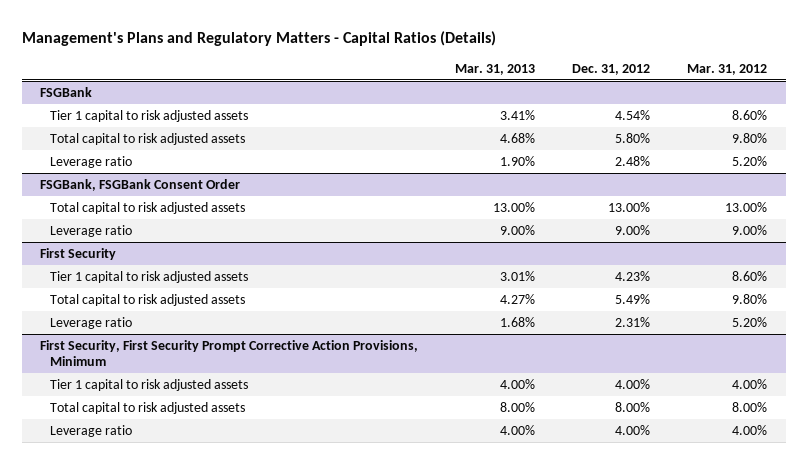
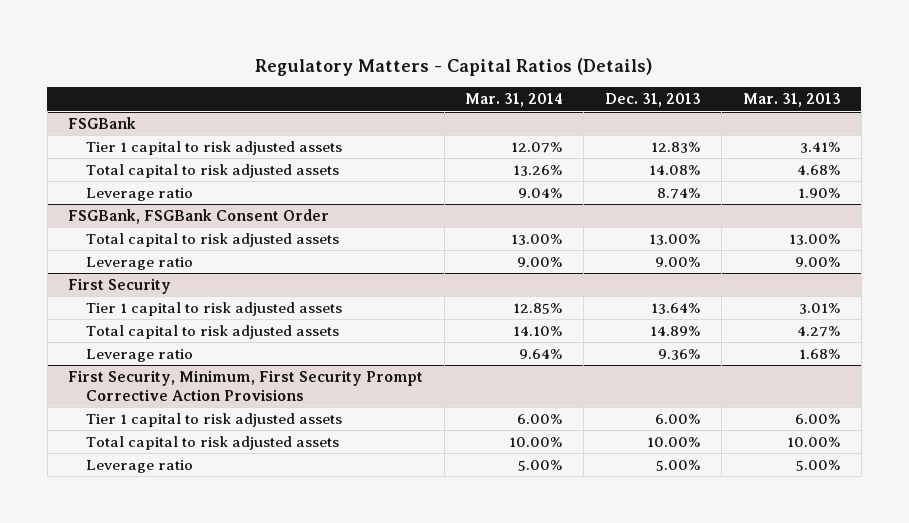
- Management's Plans and Regulatory Matters - Capital Ratios (Details)
+ Regulatory Matters - Capital Ratios (Details)
- | Mar. 31, 2013 | Dec. 31, 2012 | Mar. 31, 2012
+ | Mar. 31, 2014 | Dec. 31, 2013 | Mar. 31, 2013
- First Security, First Security Prompt Corrective Action Provisions, Minimum
- Tier 1 capital to risk adjusted assets | 4.00% | 4.00% | 4.00%
- Total capital to risk adjusted assets | 8.00% | 8.00% | 8.00%
- Leverage ratio | 4.00% | 4.00% | 4.00%
+ First Security, Minimum, First Security Prompt Corrective Action Provisions
+ Tier 1 capital to risk adjusted assets | 6.00% | 6.00% | 6.00%
+ Total capital to risk adjusted assets | 10.00% | 10.00% | 10.00%
+ Leverage ratio | 5.00% | 5.00% | 5.00%

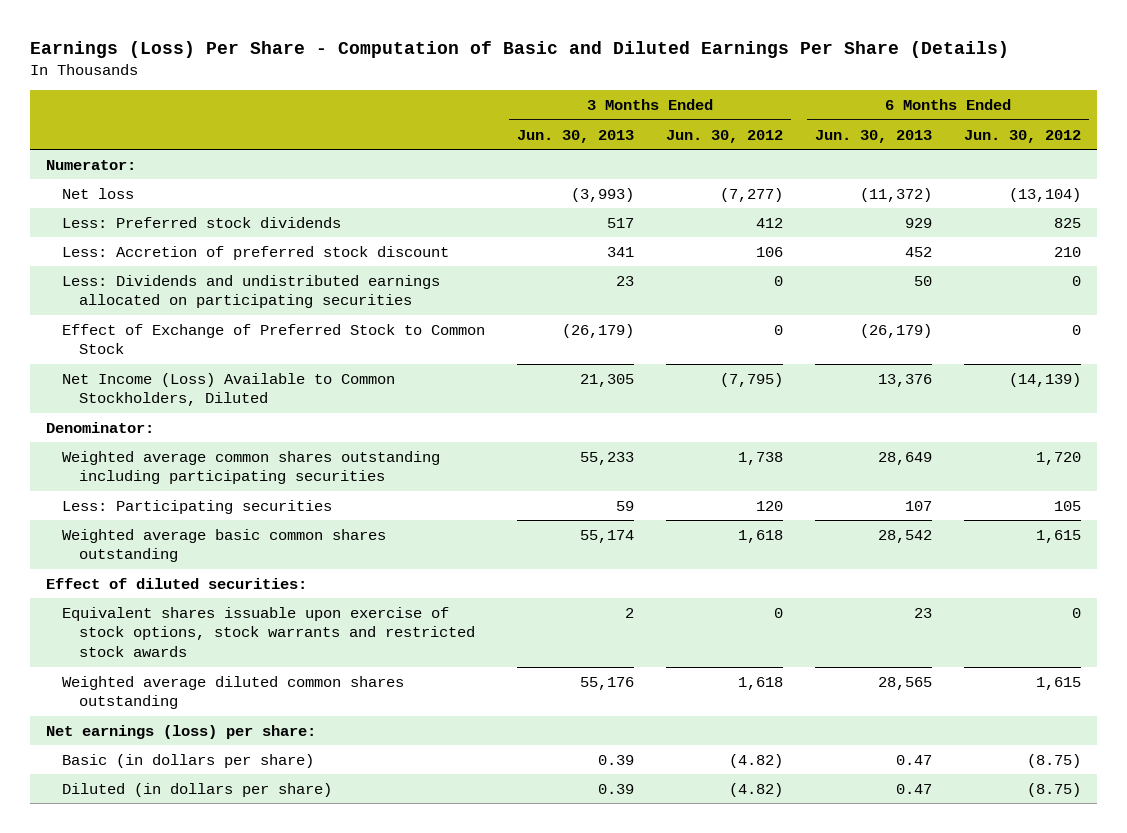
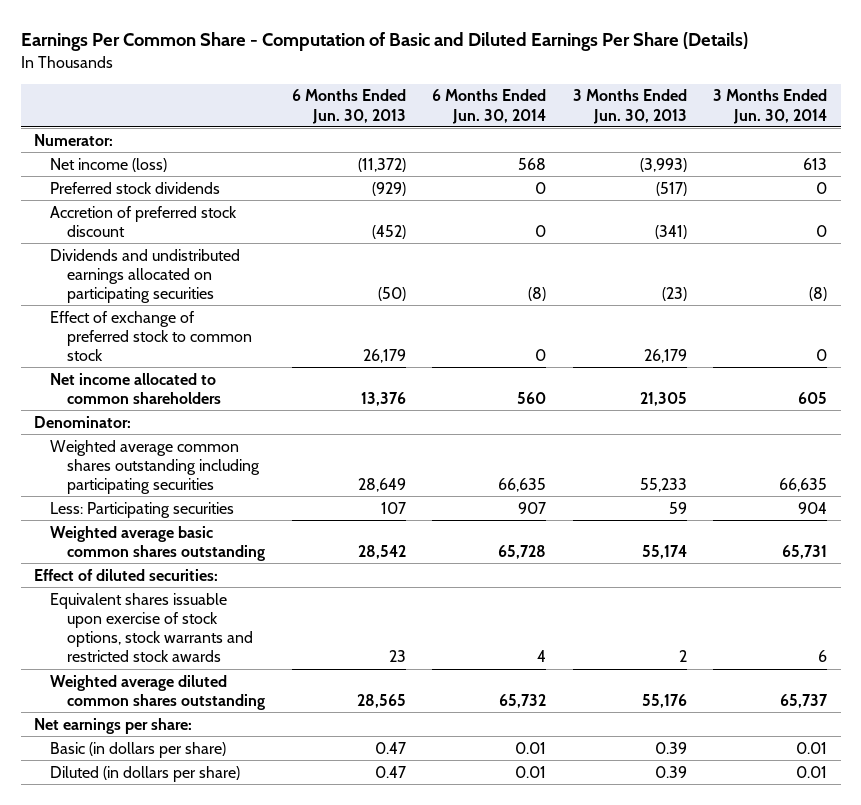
- Earnings (Loss) Per Share - Computation of Basic and Diluted Earnings Per Share (Details)
+ Earnings Per Common Share - Computation of Basic and Diluted Earnings Per Share (Details)
- | 3 Months Ended Jun. 30, 2013 | 3 Months Ended Jun. 30, 2012 | 6 Months Ended Jun. 30, 2013 | 6 Months Ended Jun. 30, 2012
+ | 6 Months Ended Jun. 30, 2013 | 6 Months Ended Jun. 30, 2014 | 3 Months Ended Jun. 30, 2013 | 3 Months Ended Jun. 30, 2014
- Net loss | (3,993) | (7,277) | (11,372) | (13,104)
- Less: Preferred stock dividends | 517 | 412 | 929 | 825
- Less: Accretion of preferred stock discount | 341 | 106 | 452 | 210
- Less: Dividends and undistributed earnings allocated on participating securities | 23 | 0 | 50 | 0
- Effect of Exchange of Preferred Stock to Common Stock | (26,179) | 0 | (26,179) | 0
- Net Income (Loss) Available to Common Stockholders, Diluted | 21,305 | (7,795) | 13,376 | (14,139)
+ Net income (loss) | (11,372) | 568 | (3,993) | 613
+ Preferred stock dividends | (929) | 0 | (517) | 0
+ Accretion of preferred stock discount | (452) | 0 | (341) | 0
+ Dividends and undistributed earnings allocated on participating securities | (50) | (8) | (23) | (8)
+ Effect of exchange of preferred stock to common stock | 26,179 | 0 | 26,179 | 0
+ Net income allocated to common shareholders | 13,376 | 560 | 21,305 | 605
- Net earnings (loss) per share:
+ Net earnings per share:

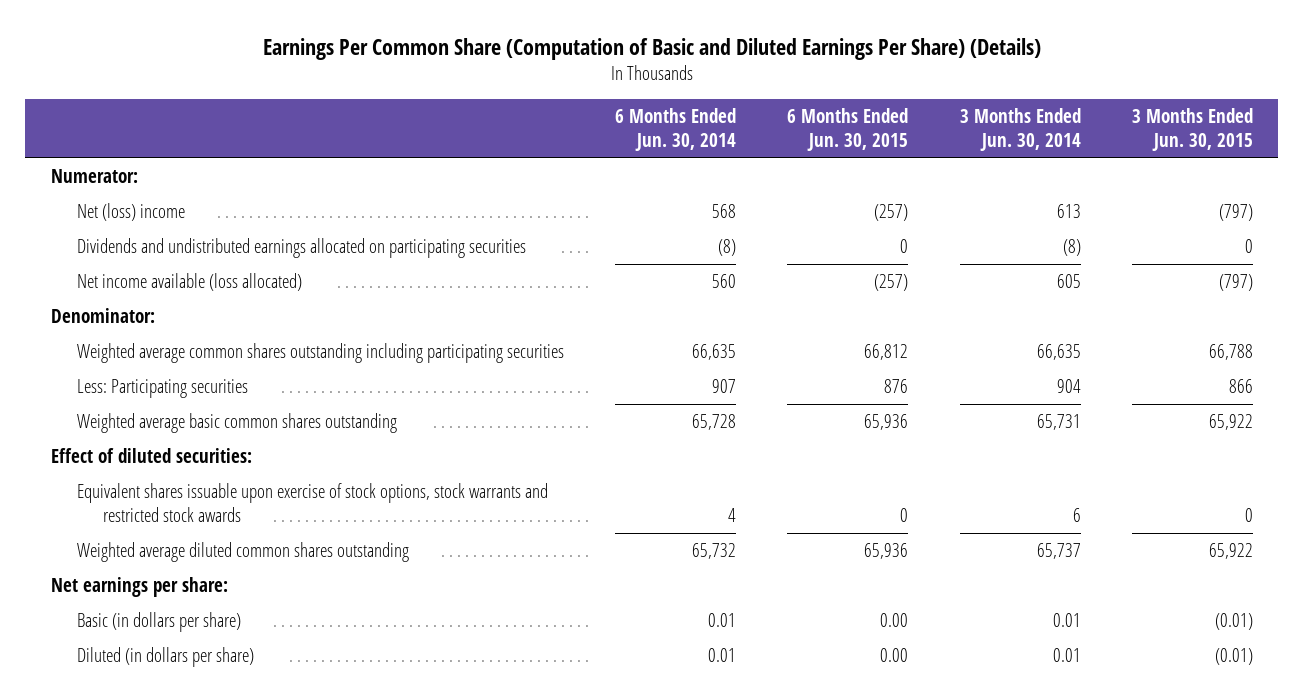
- Earnings Per Common Share - Computation of Basic and Diluted Earnings Per Share (Details)
+ Earnings Per Common Share (Computation of Basic and Diluted Earnings Per Share) (Details)
- | 6 Months Ended Jun. 30, 2013 | 6 Months Ended Jun. 30, 2014 | 3 Months Ended Jun. 30, 2013 | 3 Months Ended Jun. 30, 2014
+ | 6 Months Ended Jun. 30, 2014 | 6 Months Ended Jun. 30, 2015 | 3 Months Ended Jun. 30, 2014 | 3 Months Ended Jun. 30, 2015
- Net income (loss) | (11,372) | 568 | (3,993) | 613
- Preferred stock dividends | (929) | 0 | (517) | 0
- Accretion of preferred stock discount | (452) | 0 | (341) | 0
+ Net (loss) income | 568 | (257) | 613 | (797)
- Effect of exchange of preferred stock to common stock | 26,179 | 0 | 26,179 | 0
- Net income allocated to common shareholders | 13,376 | 560 | 21,305 | 605
+ Net income available (loss allocated) | 560 | (257) | 605 | (797)

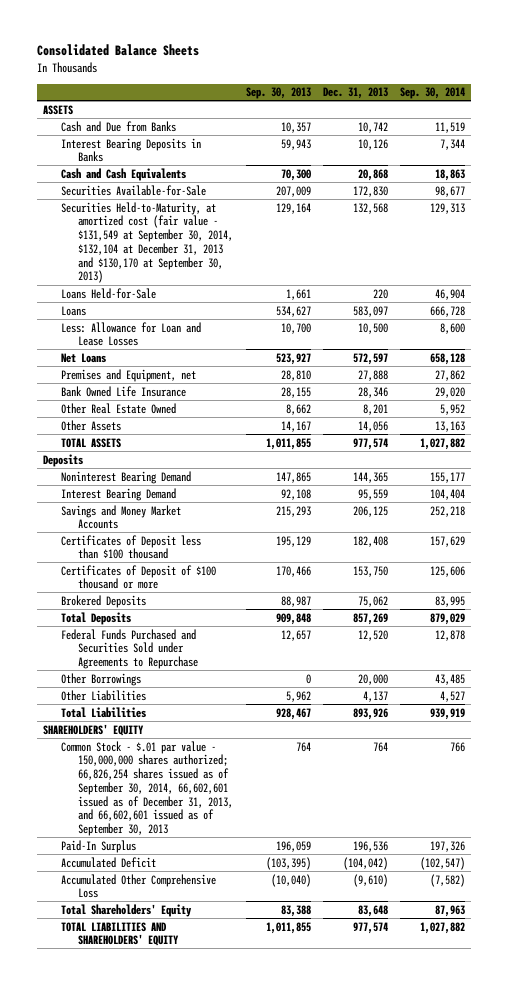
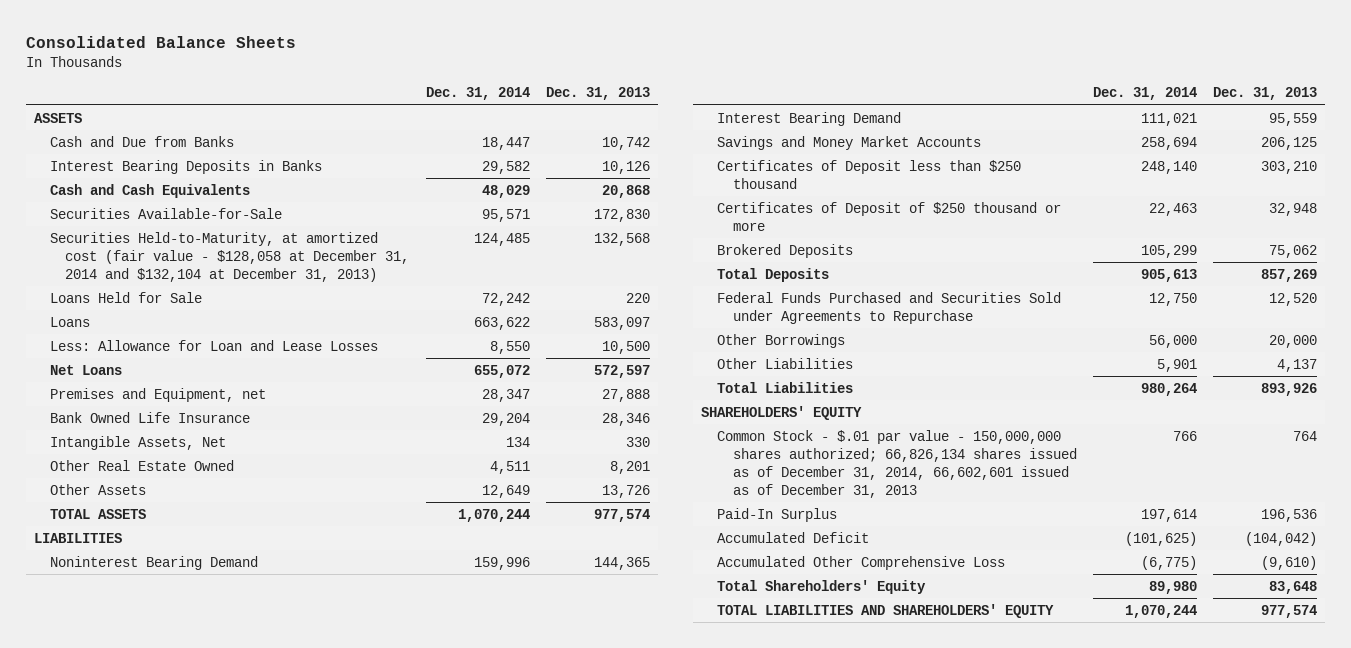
- | Sep. 30, 2013 | Dec. 31, 2013 | Sep. 30, 2014
+ | Dec. 31, 2014 | Dec. 31, 2013
- Securities Held-to-Maturity, at amortized cost (fair value - $131,549 at September 30, 2014, $132,104 at December 31, 2013 and $130,170 at September 30, 2013) | 129,164 | 132,568 | 129,313
- Loans Held-for-Sale | 1,661 | 220 | 46,904
+ Securities Held-to-Maturity, at amortized cost (fair value - $128,058 at December 31, 2014 and $132,104 at December 31, 2013) | 124,485 | 132,568
+ Loans Held for Sale | 72,242 | 220
+ Intangible Assets, Net | 134 | 330
- Other Assets | 14,167 | 14,056 | 13,163
+ Other Assets | 12,649 | 13,726
- Deposits
+ LIABILITIES
- Certificates of Deposit less than $100 thousand | 195,129 | 182,408 | 157,629
- Certificates of Deposit of $100 thousand or more | 170,466 | 153,750 | 125,606
+ Certificates of Deposit less than $250 thousand | 248,140 | 303,210
+ Certificates of Deposit of $250 thousand or more | 22,463 | 32,948
- Common Stock - $.01 par value - 150,000,000 shares authorized; 66,826,254 shares issued as of September 30, 2014, 66,602,601 issued as of December 31, 2013, and 66,602,601 issued as of September 30, 2013 | 764 | 764 | 766
+ Common Stock - $.01 par value - 150,000,000 shares authorized; 66,826,134 shares issued as of December 31, 2014, 66,602,601 issued as of December 31, 2013 | 766 | 764

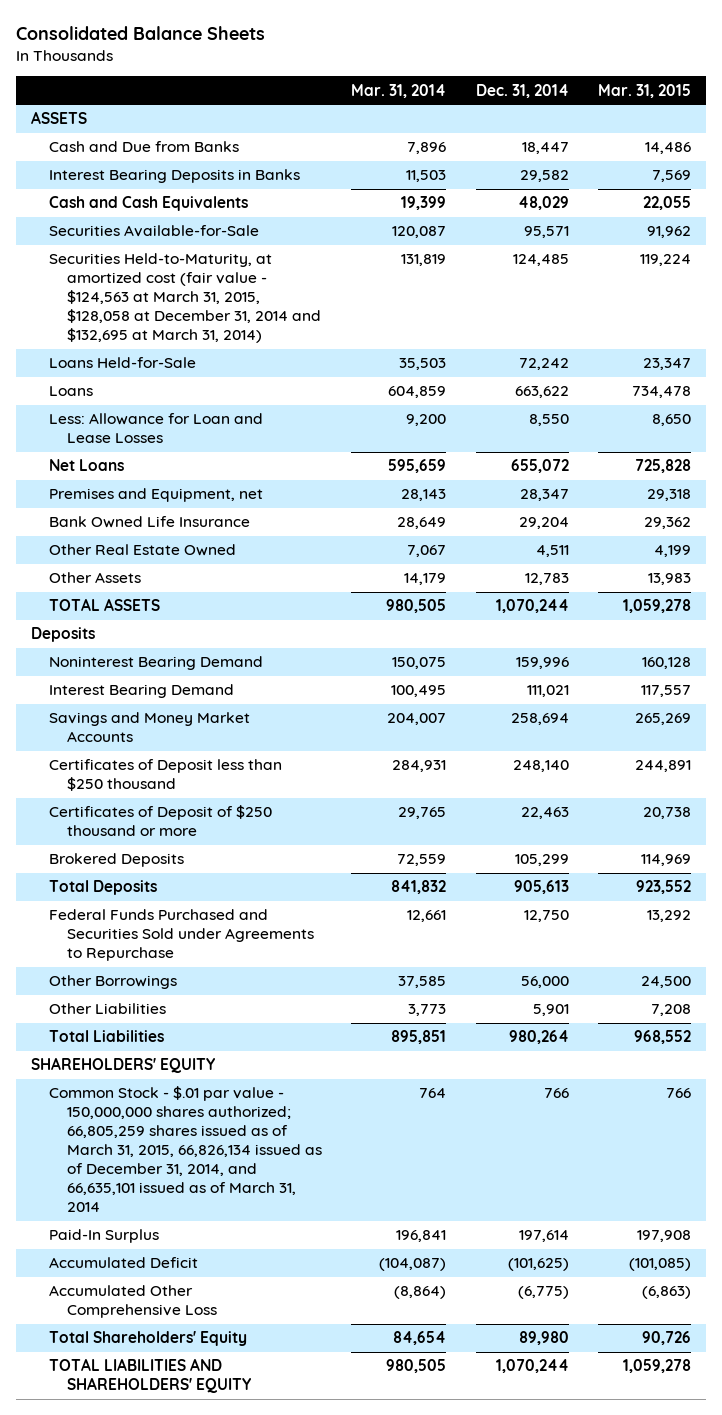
- | Dec. 31, 2014 | Dec. 31, 2013
+ | Mar. 31, 2014 | Dec. 31, 2014 | Mar. 31, 2015
- Securities Held-to-Maturity, at amortized cost (fair value - $128,058 at December 31, 2014 and $132,104 at December 31, 2013) | 124,485 | 132,568
- Loans Held for Sale | 72,242 | 220
+ Securities Held-to-Maturity, at amortized cost (fair value - $124,563 at March 31, 2015, $128,058 at December 31, 2014 and $132,695 at March 31, 2014) | 131,819 | 124,485 | 119,224
+ Loans Held-for-Sale | 35,503 | 72,242 | 23,347
- Intangible Assets, Net | 134 | 330
- Other Assets | 12,649 | 13,726
+ Other Assets | 14,179 | 12,783 | 13,983
- LIABILITIES
+ Deposits
- Common Stock - $.01 par value - 150,000,000 shares authorized; 66,826,134 shares issued as of December 31, 2014, 66,602,601 issued as of December 31, 2013 | 766 | 764
+ Common Stock - $.01 par value - 150,000,000 shares authorized; 66,805,259 shares issued as of March 31, 2015, 66,826,134 issued as of December 31, 2014, and 66,635,101 issued as of March 31, 2014 | 764 | 766 | 766

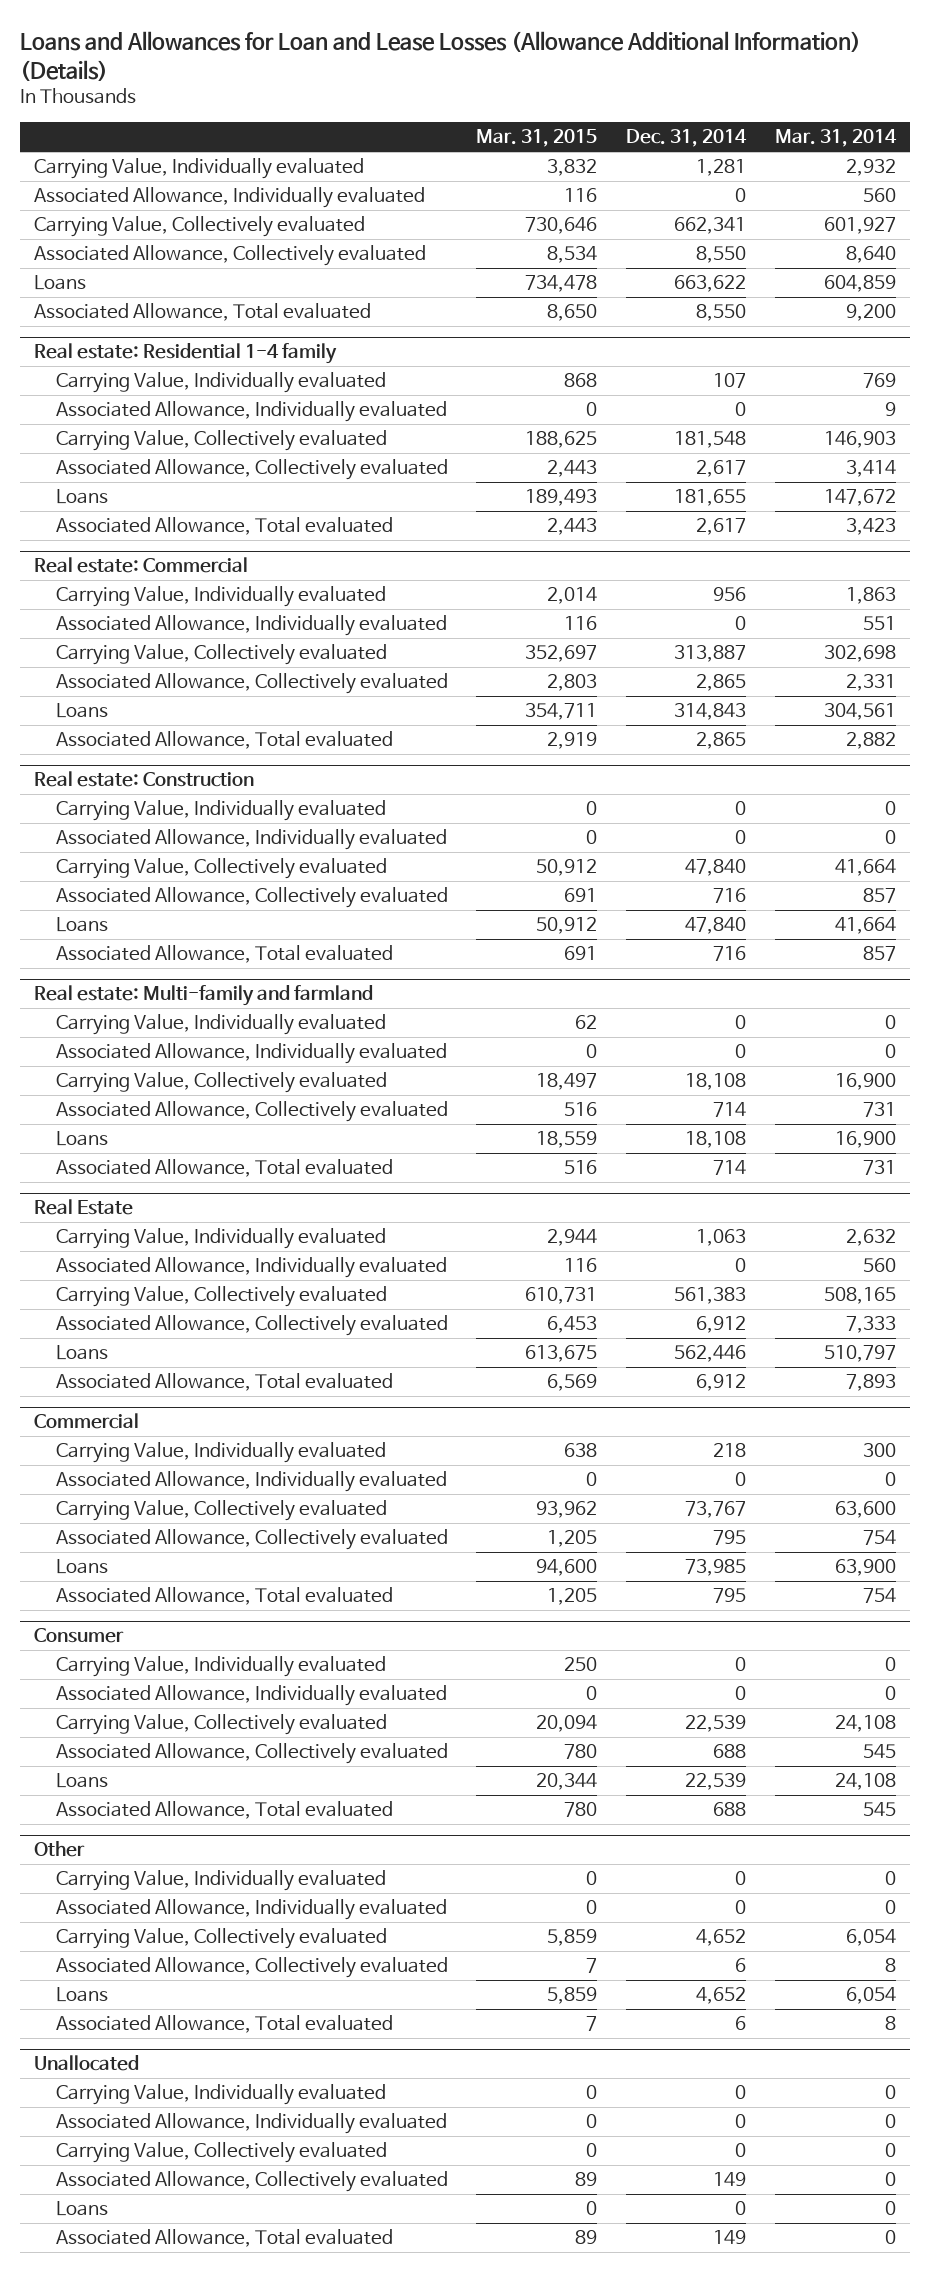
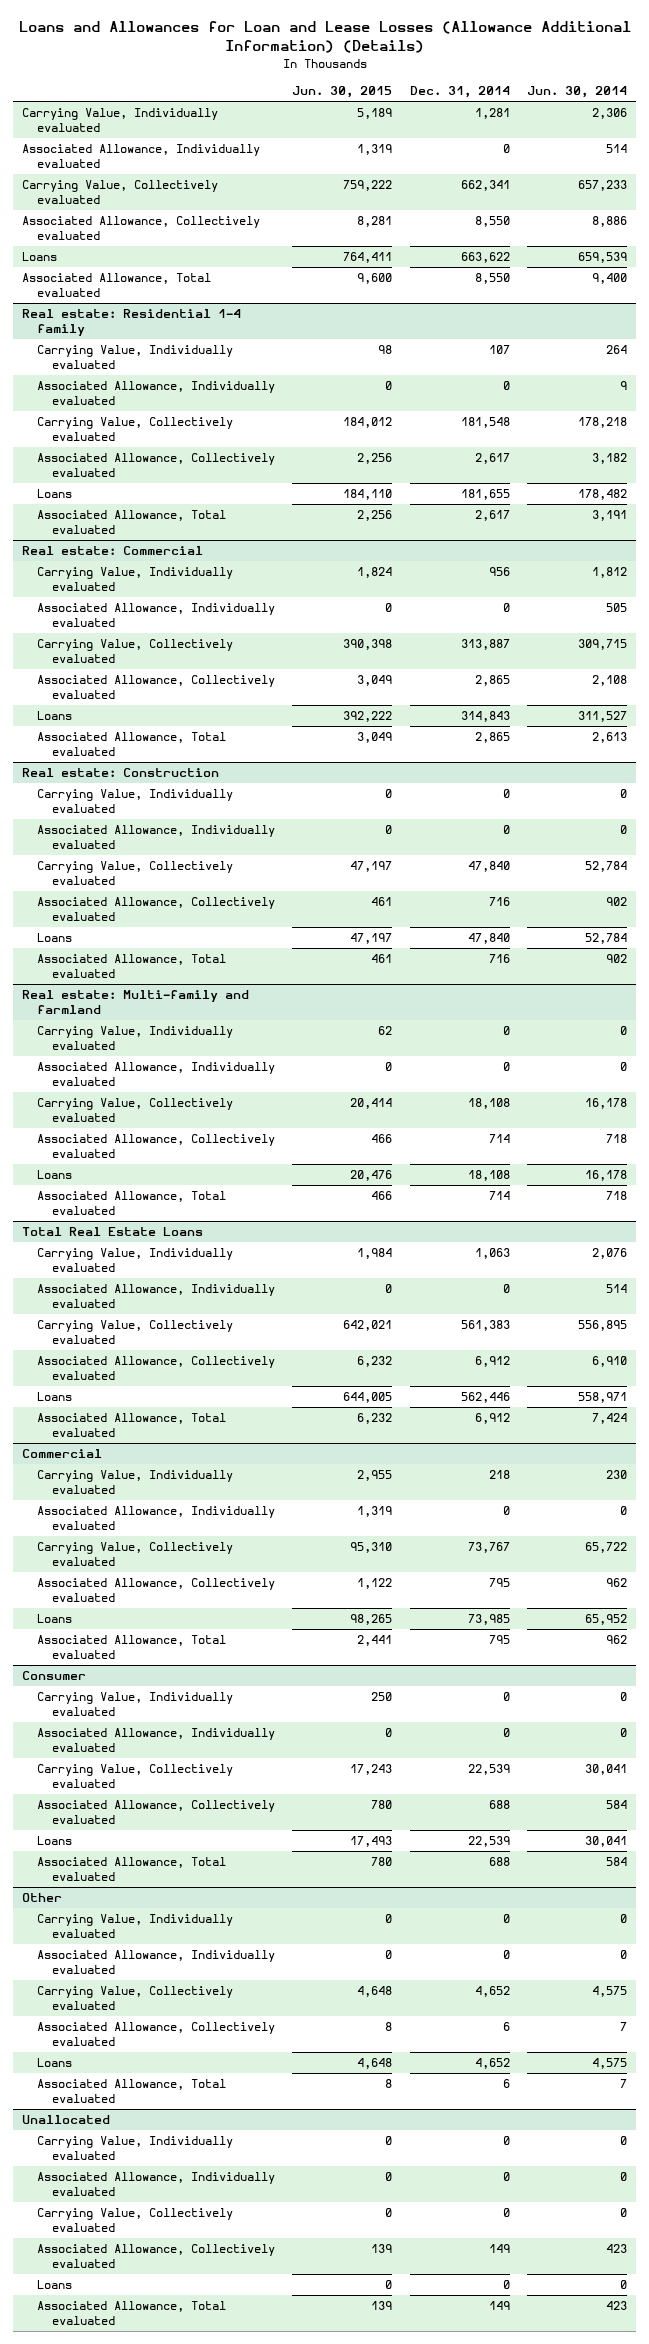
- | Mar. 31, 2015 | Dec. 31, 2014 | Mar. 31, 2014
+ | Jun. 30, 2015 | Dec. 31, 2014 | Jun. 30, 2014
- Real Estate
+ Total Real Estate Loans

